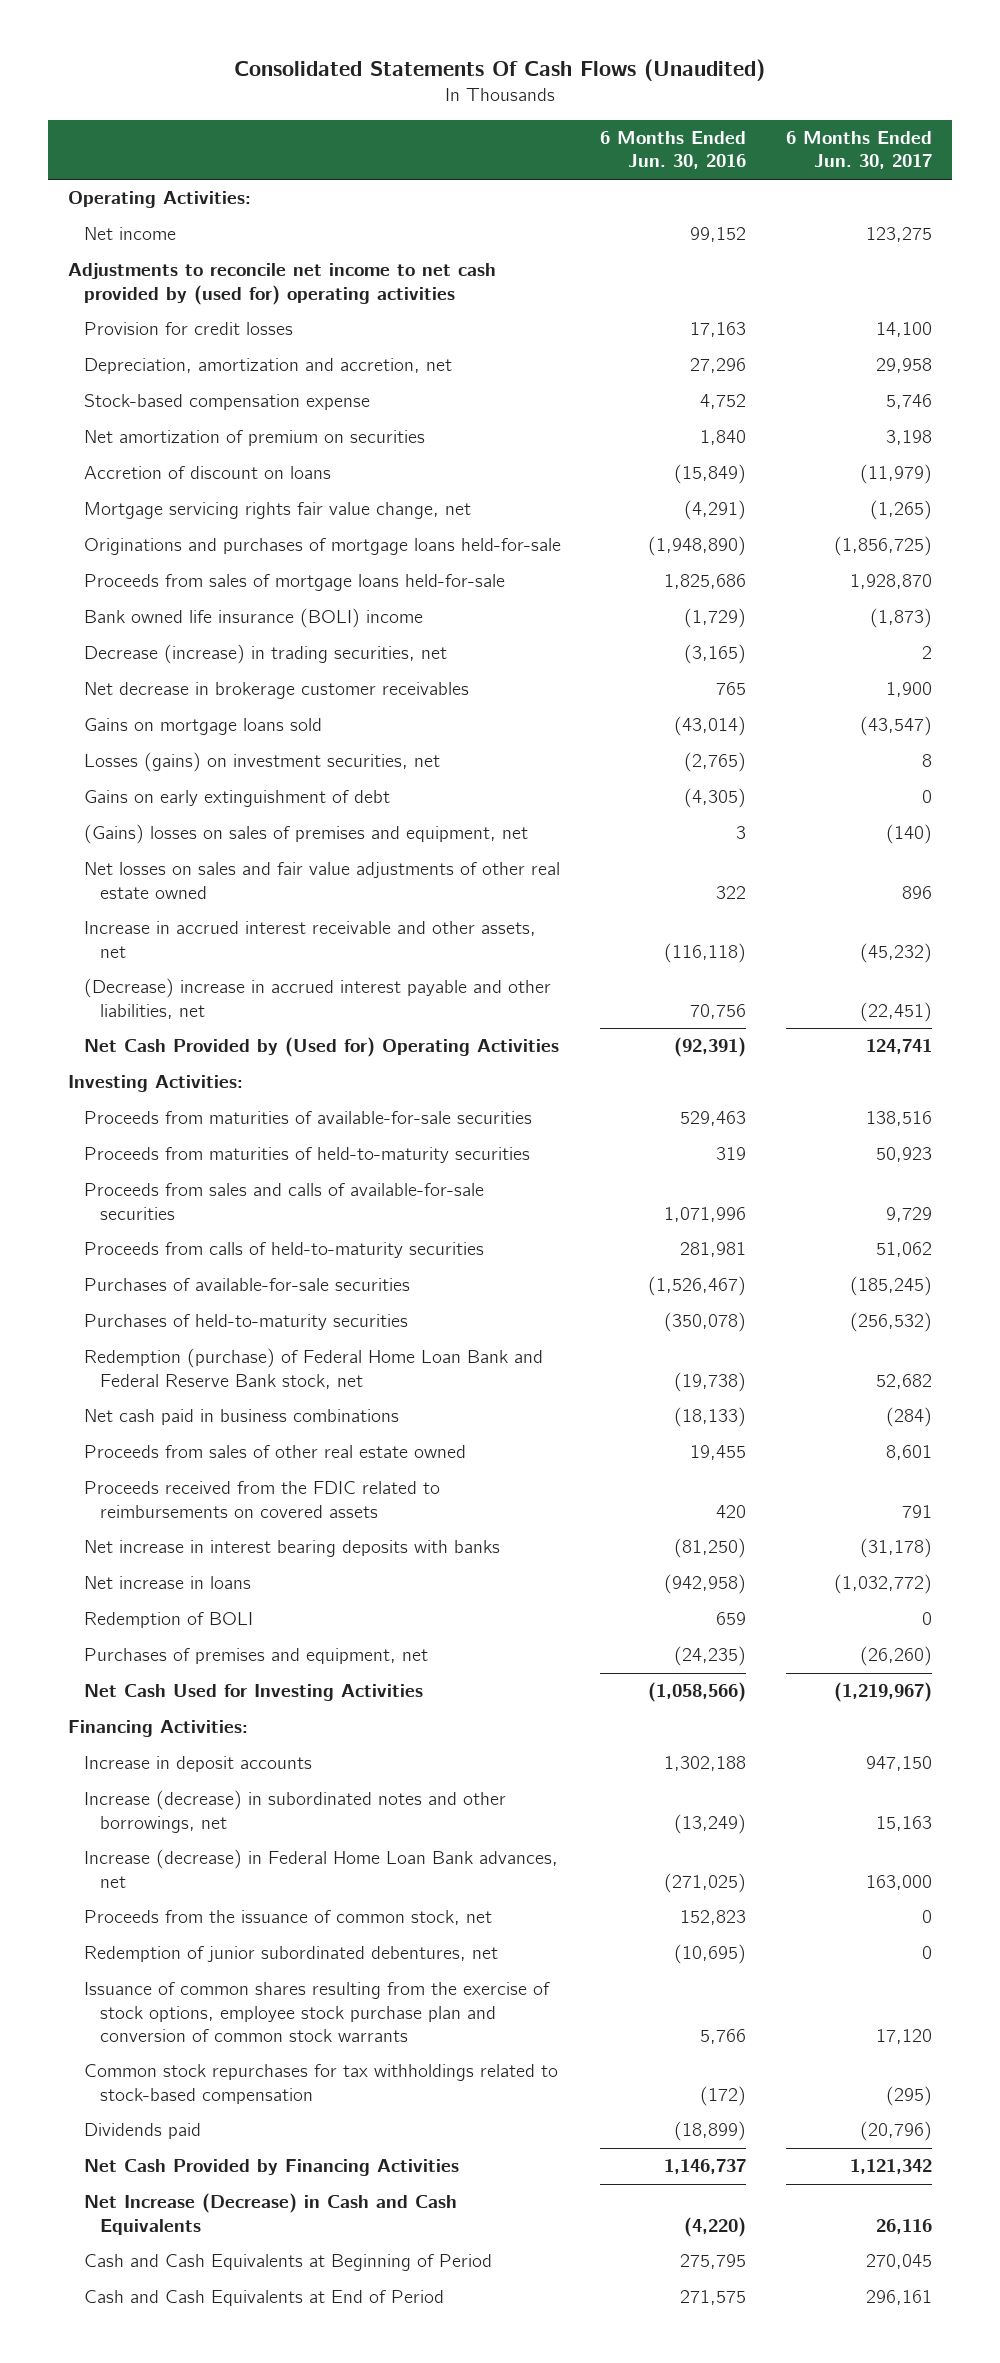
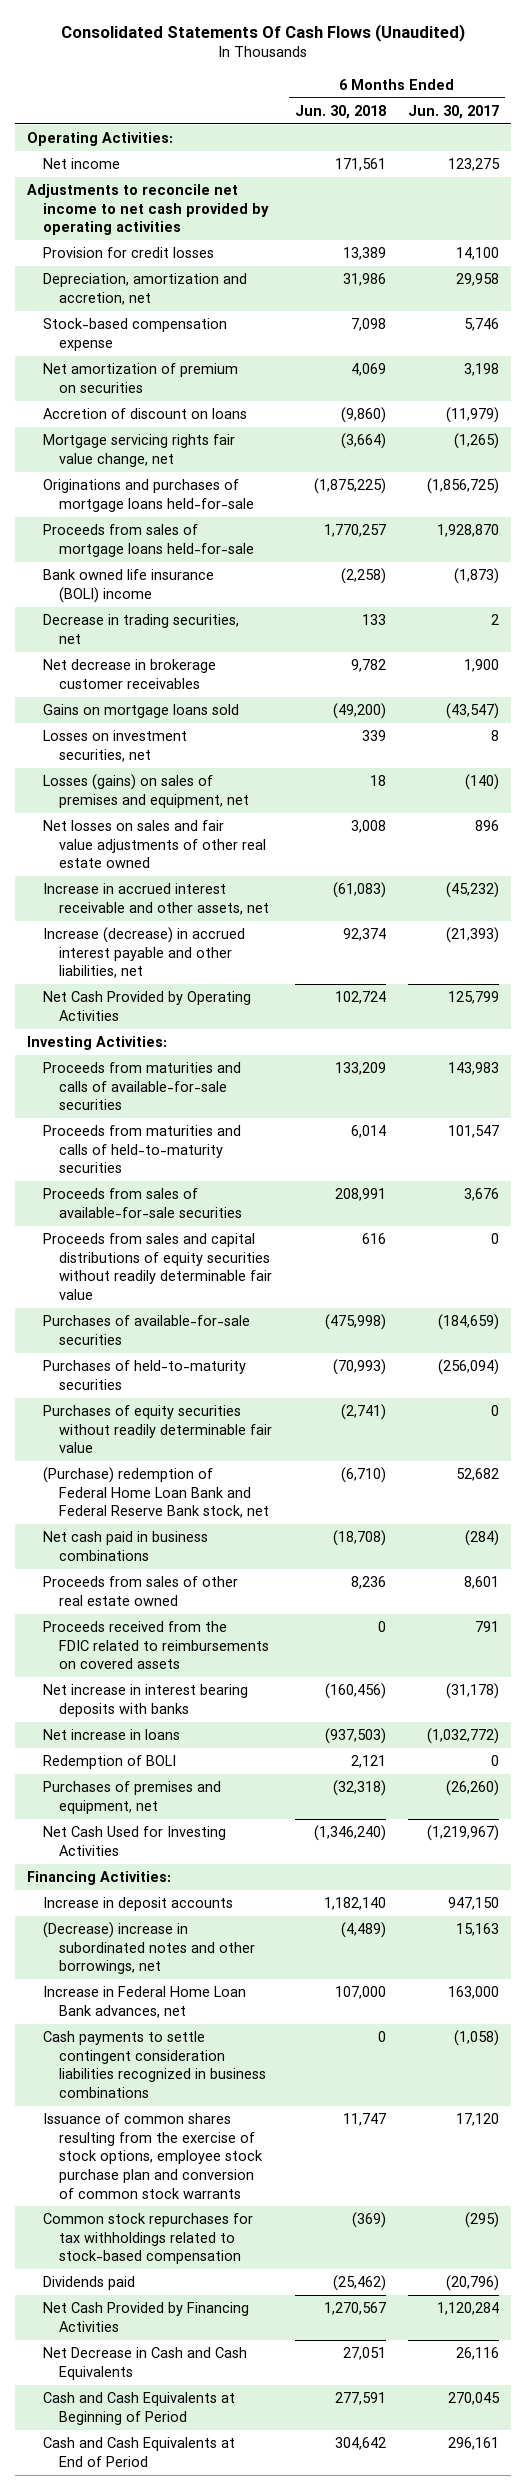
- | 6 Months Ended Jun. 30, 2016 | 6 Months Ended Jun. 30, 2017
+ | 6 Months Ended Jun. 30, 2018 | 6 Months Ended Jun. 30, 2017
- Adjustments to reconcile net income to net cash provided by (used for) operating activities
+ Adjustments to reconcile net income to net cash provided by operating activities
- Decrease (increase) in trading securities, net | (3,165) | 2
+ Decrease in trading securities, net | 133 | 2
- Losses (gains) on investment securities, net | (2,765) | 8
- Gains on early extinguishment of debt | (4,305) | 0
- (Gains) losses on sales of premises and equipment, net | 3 | (140)
+ Losses on investment securities, net | 339 | 8
+ Losses (gains) on sales of premises and equipment, net | 18 | (140)
- (Decrease) increase in accrued interest payable and other liabilities, net | 70,756 | (22,451)
- Net Cash Provided by (Used for) Operating Activities | (92,391) | 124,741
+ Increase (decrease) in accrued interest payable and other liabilities, net | 92,374 | (21,393)
+ Net Cash Provided by Operating Activities | 102,724 | 125,799
- Proceeds from maturities of available-for-sale securities | 529,463 | 138,516
- Proceeds from maturities of held-to-maturity securities | 319 | 50,923
- Proceeds from sales and calls of available-for-sale securities | 1,071,996 | 9,729
- Proceeds from calls of held-to-maturity securities | 281,981 | 51,062
- Purchases of available-for-sale securities | (1,526,467) | (185,245)
- Purchases of held-to-maturity securities | (350,078) | (256,532)
- Redemption (purchase) of Federal Home Loan Bank and Federal Reserve Bank stock, net | (19,738) | 52,682
+ Proceeds from maturities and calls of available-for-sale securities | 133,209 | 143,983
+ Proceeds from maturities and calls of held-to-maturity securities | 6,014 | 101,547
+ Proceeds from sales of available-for-sale securities | 208,991 | 3,676
+ Proceeds from sales and capital distributions of equity securities without readily determinable fair value | 616 | 0
+ Purchases of available-for-sale securities | (475,998) | (184,659)
+ Purchases of held-to-maturity securities | (70,993) | (256,094)
+ Purchases of equity securities without readily determinable fair value | (2,741) | 0
+ (Purchase) redemption of Federal Home Loan Bank and Federal Reserve Bank stock, net | (6,710) | 52,682
- Increase (decrease) in subordinated notes and other borrowings, net | (13,249) | 15,163
- Increase (decrease) in Federal Home Loan Bank advances, net | (271,025) | 163,000
- Proceeds from the issuance of common stock, net | 152,823 | 0
- Redemption of junior subordinated debentures, net | (10,695) | 0
+ (Decrease) increase in subordinated notes and other borrowings, net | (4,489) | 15,163
+ Increase in Federal Home Loan Bank advances, net | 107,000 | 163,000
+ Cash payments to settle contingent consideration liabilities recognized in business combinations | 0 | (1,058)
- Net Cash Provided by Financing Activities | 1,146,737 | 1,121,342
- Net Increase (Decrease) in Cash and Cash Equivalents | (4,220) | 26,116
+ Net Cash Provided by Financing Activities | 1,270,567 | 1,120,284
+ Net Decrease in Cash and Cash Equivalents | 27,051 | 26,116

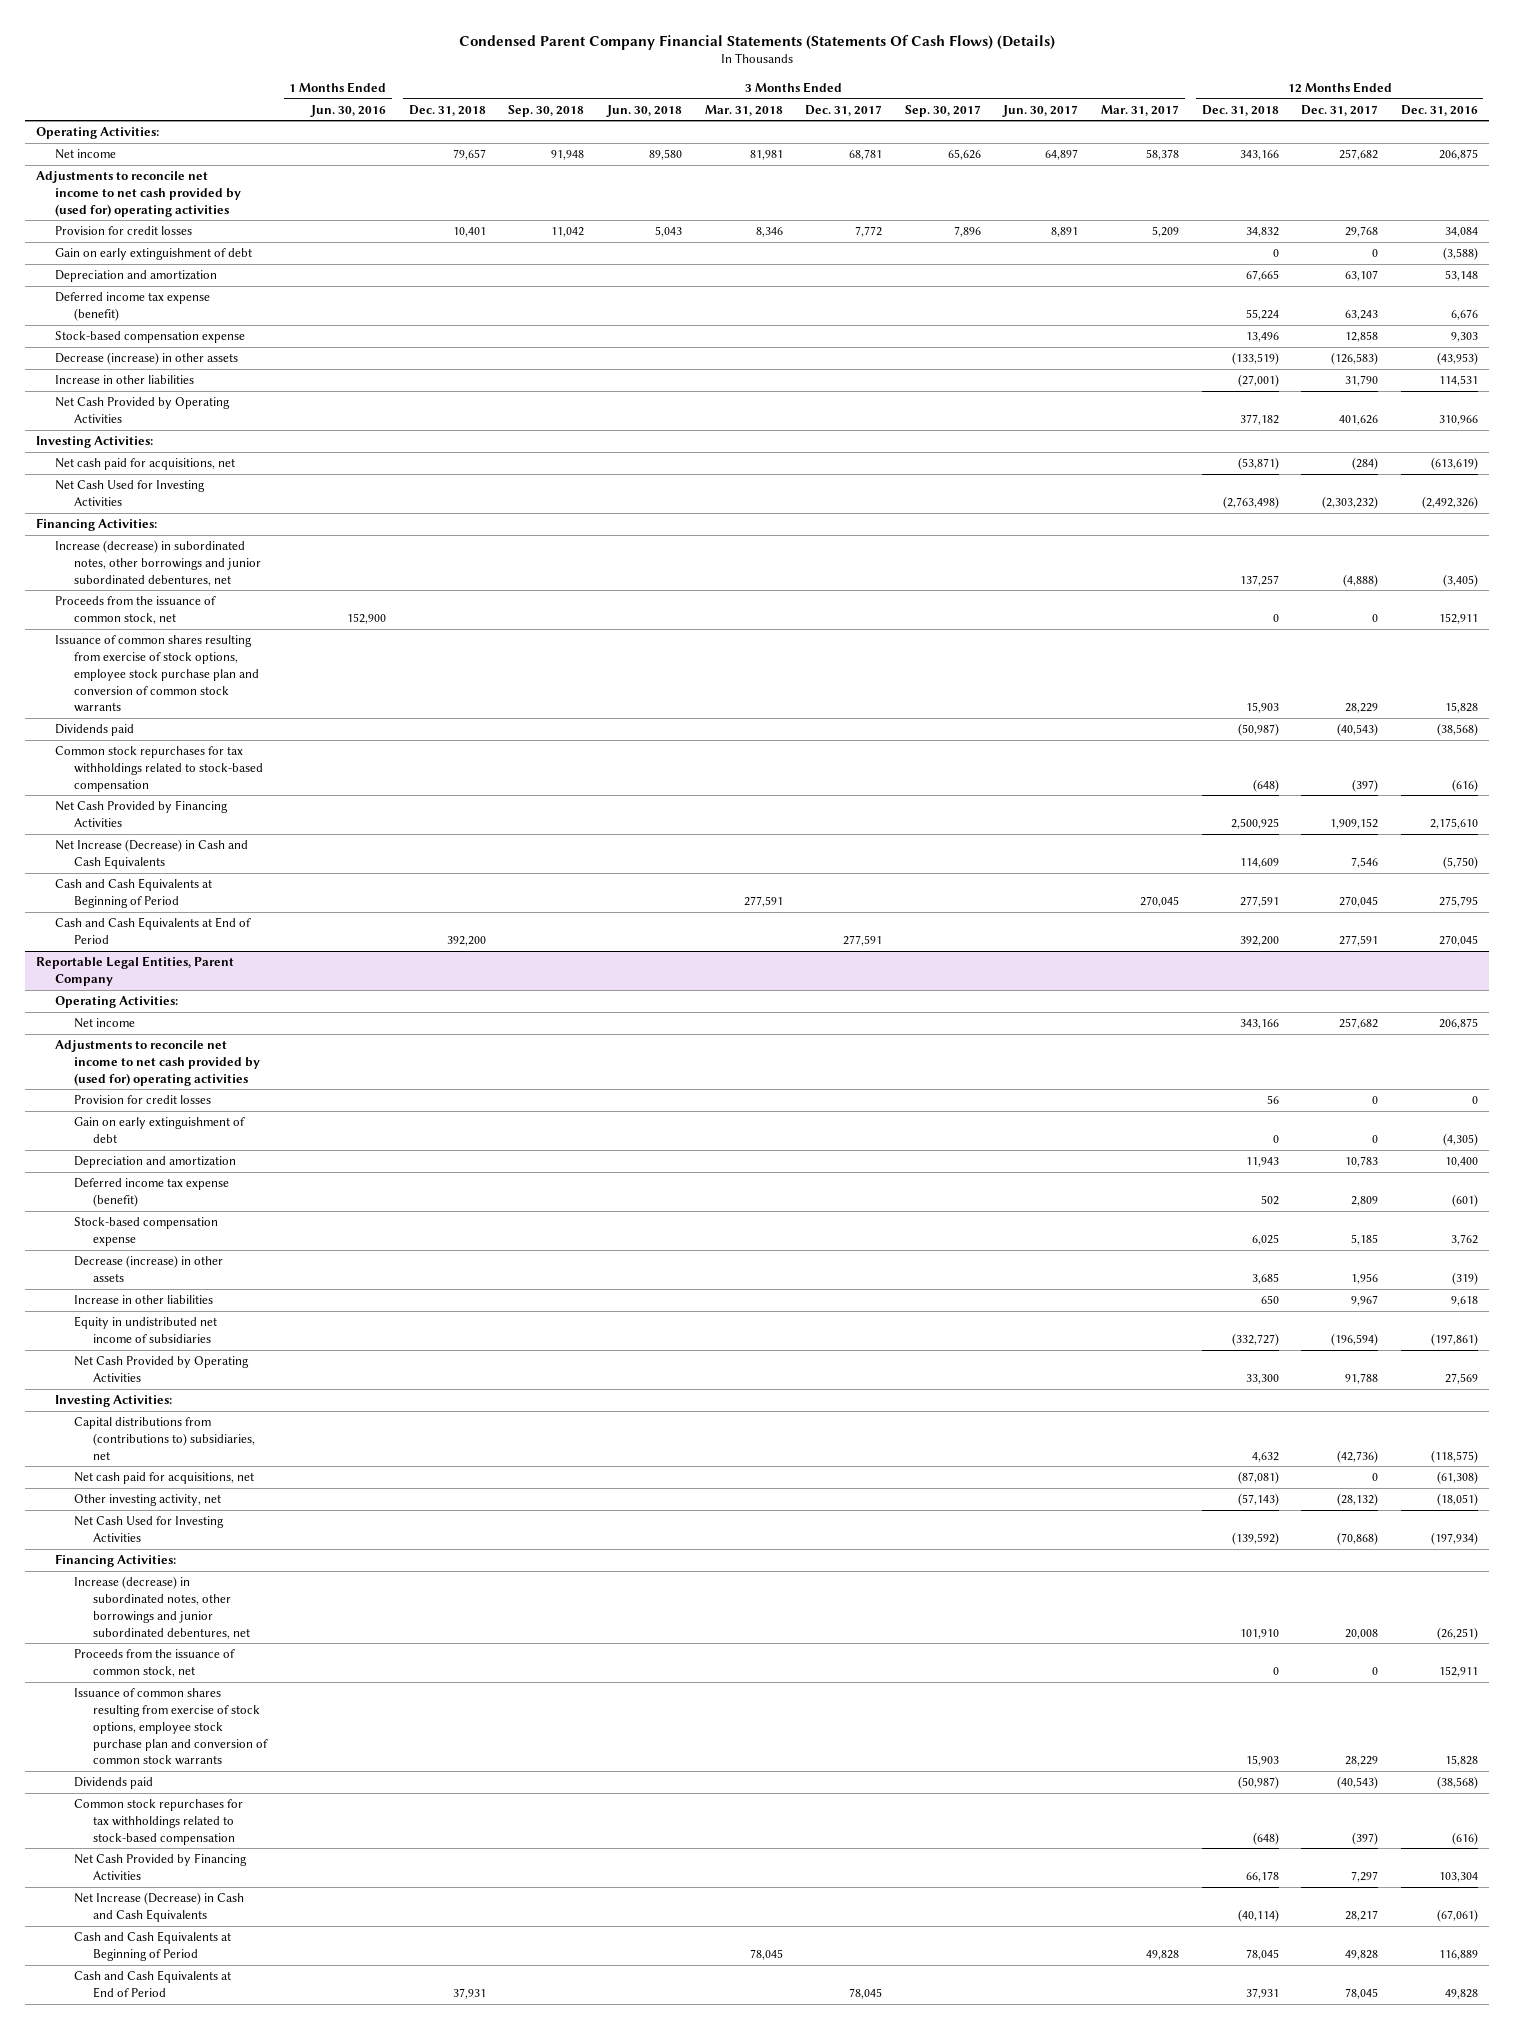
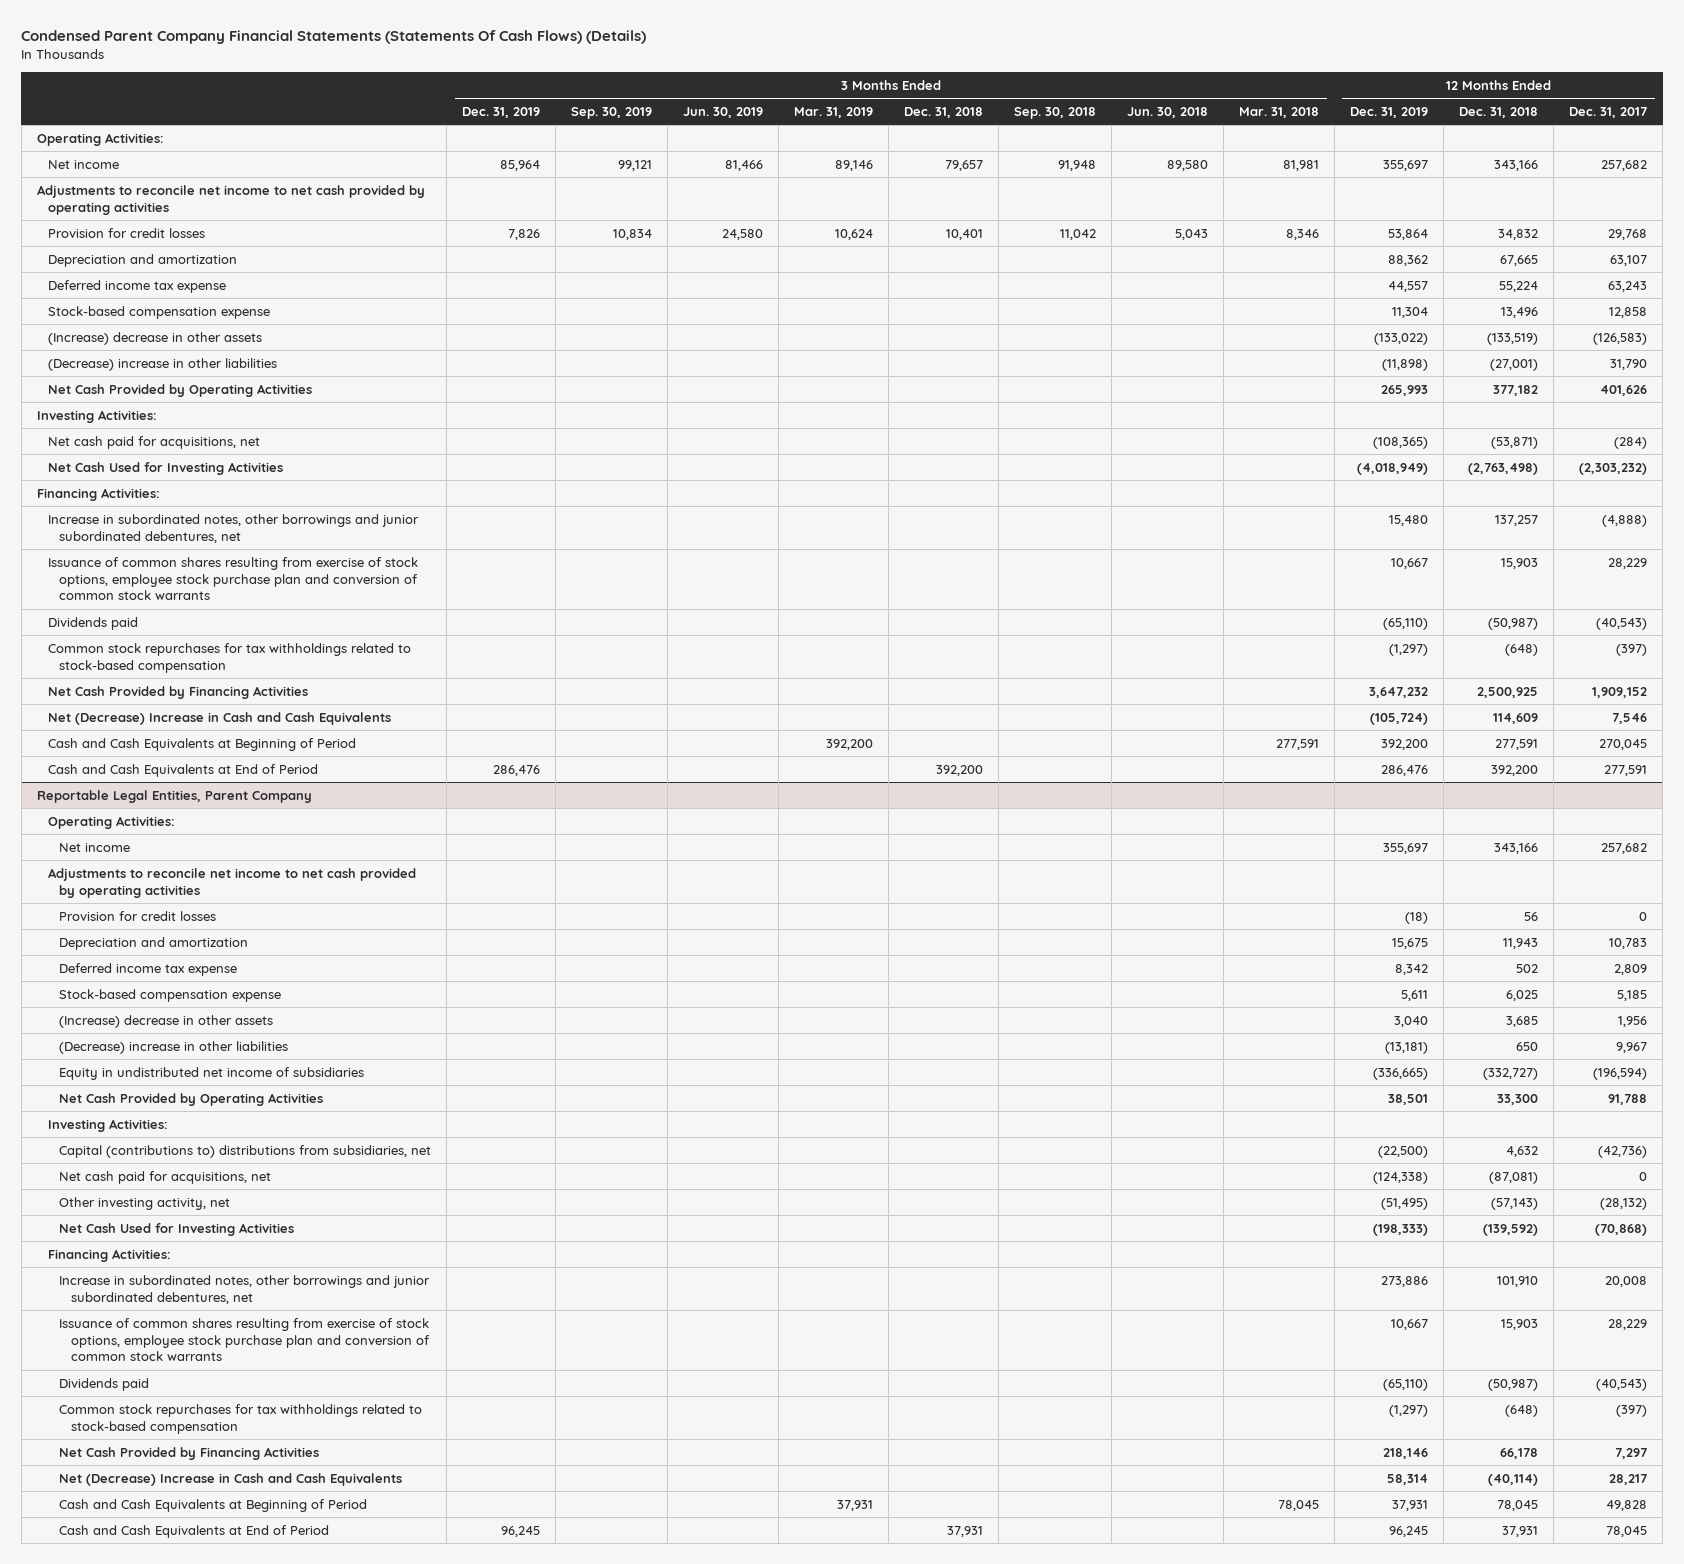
- | 1 Months Ended Jun. 30, 2016 | 3 Months Ended Dec. 31, 2018 | 3 Months Ended Sep. 30, 2018 | 3 Months Ended Jun. 30, 2018 | 3 Months Ended Mar. 31, 2018 | 3 Months Ended Dec. 31, 2017 | 3 Months Ended Sep. 30, 2017 | 3 Months Ended Jun. 30, 2017 | 3 Months Ended Mar. 31, 2017 | 12 Months Ended Dec. 31, 2018 | 12 Months Ended Dec. 31, 2017 | 12 Months Ended Dec. 31, 2016
+ | 3 Months Ended Dec. 31, 2019 | 3 Months Ended Sep. 30, 2019 | 3 Months Ended Jun. 30, 2019 | 3 Months Ended Mar. 31, 2019 | 3 Months Ended Dec. 31, 2018 | 3 Months Ended Sep. 30, 2018 | 3 Months Ended Jun. 30, 2018 | 3 Months Ended Mar. 31, 2018 | 12 Months Ended Dec. 31, 2019 | 12 Months Ended Dec. 31, 2018 | 12 Months Ended Dec. 31, 2017
- Adjustments to reconcile net income to net cash provided by (used for) operating activities
+ Adjustments to reconcile net income to net cash provided by operating activities
- Gain on early extinguishment of debt | | | | | | | | | | 0 | 0 | (3,588)
- Deferred income tax expense (benefit) | | | | | | | | | | 55,224 | 63,243 | 6,676
+ Deferred income tax expense | | | | | | | | | 44,557 | 55,224 | 63,243
- Decrease (increase) in other assets | | | | | | | | | | (133,519) | (126,583) | (43,953)
- Increase in other liabilities | | | | | | | | | | (27,001) | 31,790 | 114,531
+ (Increase) decrease in other assets | | | | | | | | | (133,022) | (133,519) | (126,583)
+ (Decrease) increase in other liabilities | | | | | | | | | (11,898) | (27,001) | 31,790
- Increase (decrease) in subordinated notes, other borrowings and junior subordinated debentures, net | | | | | | | | | | 137,257 | (4,888) | (3,405)
- Proceeds from the issuance of common stock, net | 152,900 | | | | | | | | | 0 | 0 | 152,911
+ Increase in subordinated notes, other borrowings and junior subordinated debentures, net | | | | | | | | | 15,480 | 137,257 | (4,888)
- Net Increase (Decrease) in Cash and Cash Equivalents | | | | | | | | | | 114,609 | 7,546 | (5,750)
+ Net (Decrease) Increase in Cash and Cash Equivalents | | | | | | | | | (105,724) | 114,609 | 7,546
@ Reportable Legal Entities, Parent Company
- Adjustments to reconcile net income to net cash provided by (used for) operating activities
+ Adjustments to reconcile net income to net cash provided by operating activities
- Gain on early extinguishment of debt | | | | | | | | | | 0 | 0 | (4,305)
- Deferred income tax expense (benefit) | | | | | | | | | | 502 | 2,809 | (601)
+ Deferred income tax expense | | | | | | | | | 8,342 | 502 | 2,809
- Decrease (increase) in other assets | | | | | | | | | | 3,685 | 1,956 | (319)
- Increase in other liabilities | | | | | | | | | | 650 | 9,967 | 9,618
+ (Increase) decrease in other assets | | | | | | | | | 3,040 | 3,685 | 1,956
+ (Decrease) increase in other liabilities | | | | | | | | | (13,181) | 650 | 9,967
- Capital distributions from (contributions to) subsidiaries, net | | | | | | | | | | 4,632 | (42,736) | (118,575)
+ Capital (contributions to) distributions from subsidiaries, net | | | | | | | | | (22,500) | 4,632 | (42,736)
- Increase (decrease) in subordinated notes, other borrowings and junior subordinated debentures, net | | | | | | | | | | 101,910 | 20,008 | (26,251)
- Proceeds from the issuance of common stock, net | | | | | | | | | | 0 | 0 | 152,911
+ Increase in subordinated notes, other borrowings and junior subordinated debentures, net | | | | | | | | | 273,886 | 101,910 | 20,008
- Net Increase (Decrease) in Cash and Cash Equivalents | | | | | | | | | | (40,114) | 28,217 | (67,061)
+ Net (Decrease) Increase in Cash and Cash Equivalents | | | | | | | | | 58,314 | (40,114) | 28,217

